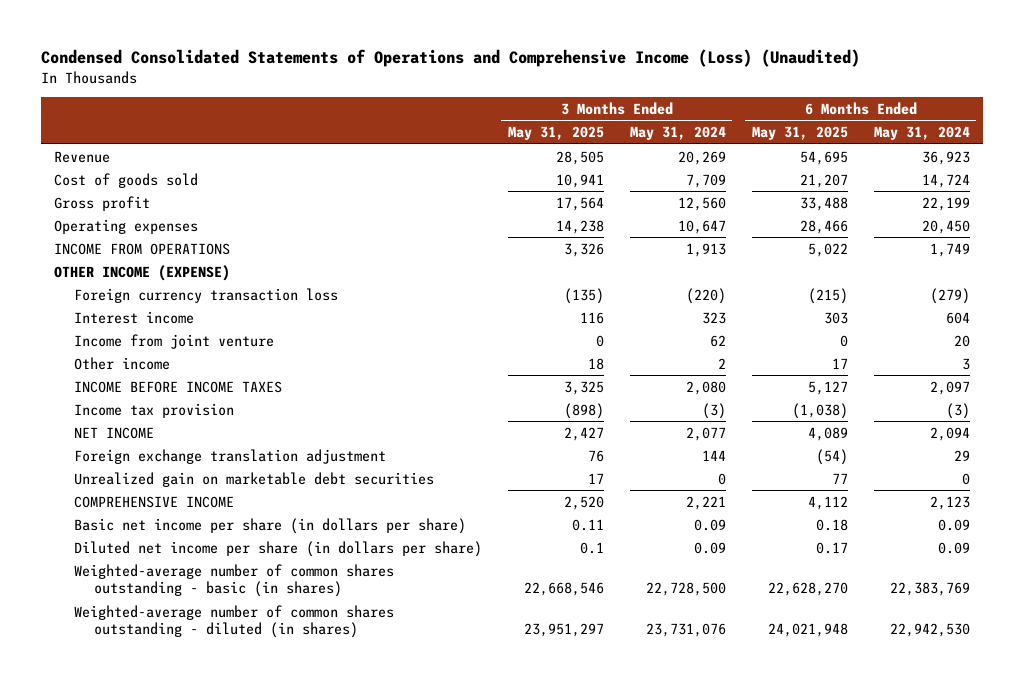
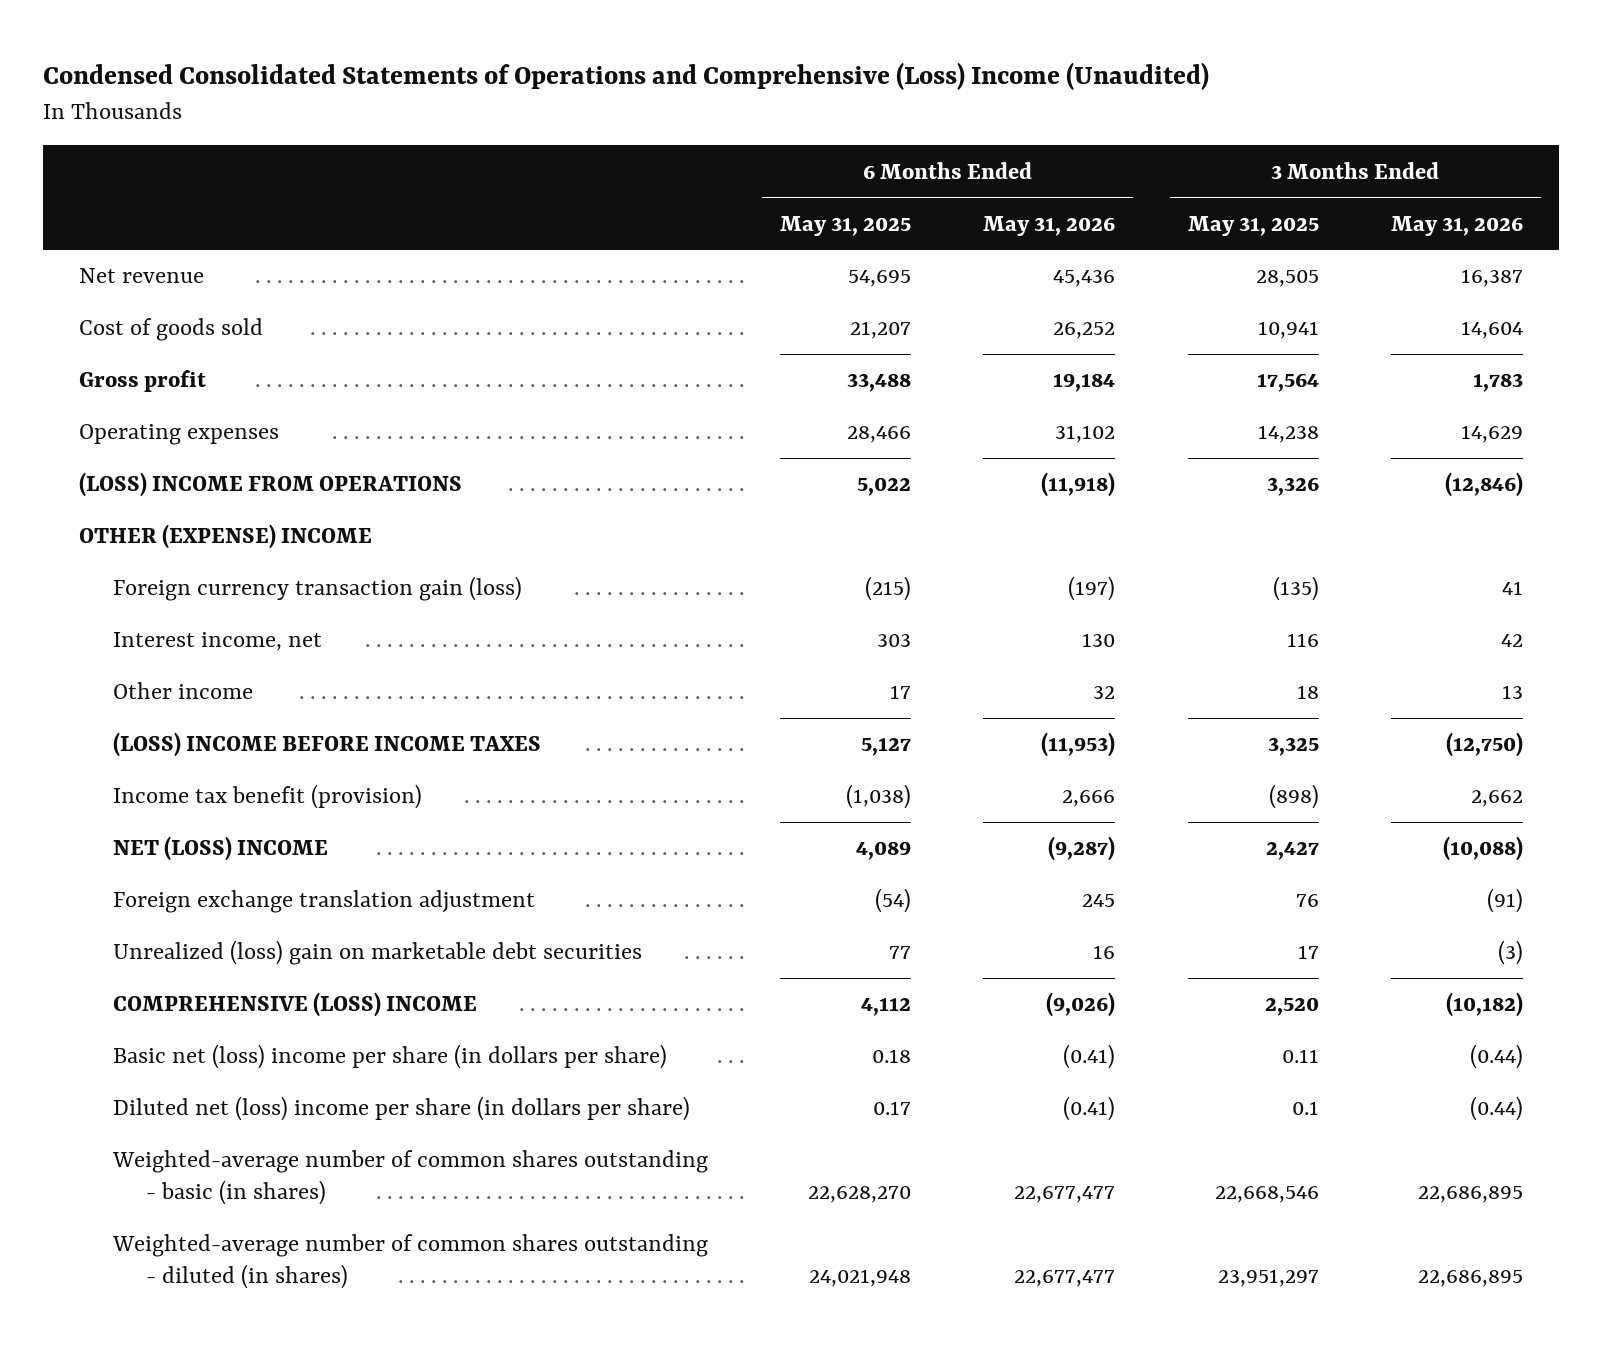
- Condensed Consolidated Statements of Operations and Comprehensive Income (Loss) (Unaudited)
+ Condensed Consolidated Statements of Operations and Comprehensive (Loss) Income (Unaudited)
- | 3 Months Ended May 31, 2025 | 3 Months Ended May 31, 2024 | 6 Months Ended May 31, 2025 | 6 Months Ended May 31, 2024
+ | 6 Months Ended May 31, 2025 | 6 Months Ended May 31, 2026 | 3 Months Ended May 31, 2025 | 3 Months Ended May 31, 2026
- Revenue | 28,505 | 20,269 | 54,695 | 36,923
+ Net revenue | 54,695 | 45,436 | 28,505 | 16,387
- INCOME FROM OPERATIONS | 3,326 | 1,913 | 5,022 | 1,749
- OTHER INCOME (EXPENSE)
- Foreign currency transaction loss | (135) | (220) | (215) | (279)
- Interest income | 116 | 323 | 303 | 604
- Income from joint venture | 0 | 62 | 0 | 20
+ (LOSS) INCOME FROM OPERATIONS | 5,022 | (11,918) | 3,326 | (12,846)
+ OTHER (EXPENSE) INCOME
+ Foreign currency transaction gain (loss) | (215) | (197) | (135) | 41
+ Interest income, net | 303 | 130 | 116 | 42
- INCOME BEFORE INCOME TAXES | 3,325 | 2,080 | 5,127 | 2,097
- Income tax provision | (898) | (3) | (1,038) | (3)
- NET INCOME | 2,427 | 2,077 | 4,089 | 2,094
+ (LOSS) INCOME BEFORE INCOME TAXES | 5,127 | (11,953) | 3,325 | (12,750)
+ Income tax benefit (provision) | (1,038) | 2,666 | (898) | 2,662
+ NET (LOSS) INCOME | 4,089 | (9,287) | 2,427 | (10,088)
- Unrealized gain on marketable debt securities | 17 | 0 | 77 | 0
- COMPREHENSIVE INCOME | 2,520 | 2,221 | 4,112 | 2,123
- Basic net income per share (in dollars per share) | 0.11 | 0.09 | 0.18 | 0.09
- Diluted net income per share (in dollars per share) | 0.1 | 0.09 | 0.17 | 0.09
+ Unrealized (loss) gain on marketable debt securities | 77 | 16 | 17 | (3)
+ COMPREHENSIVE (LOSS) INCOME | 4,112 | (9,026) | 2,520 | (10,182)
+ Basic net (loss) income per share (in dollars per share) | 0.18 | (0.41) | 0.11 | (0.44)
+ Diluted net (loss) income per share (in dollars per share) | 0.17 | (0.41) | 0.1 | (0.44)

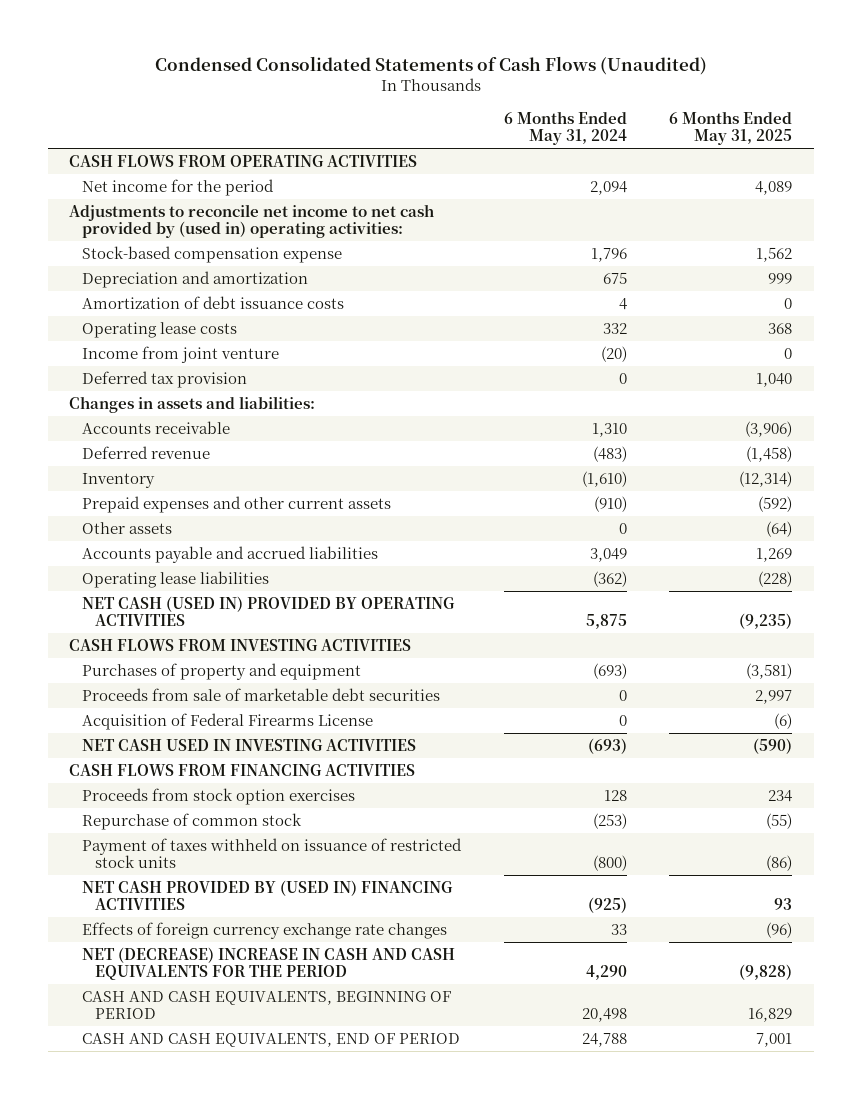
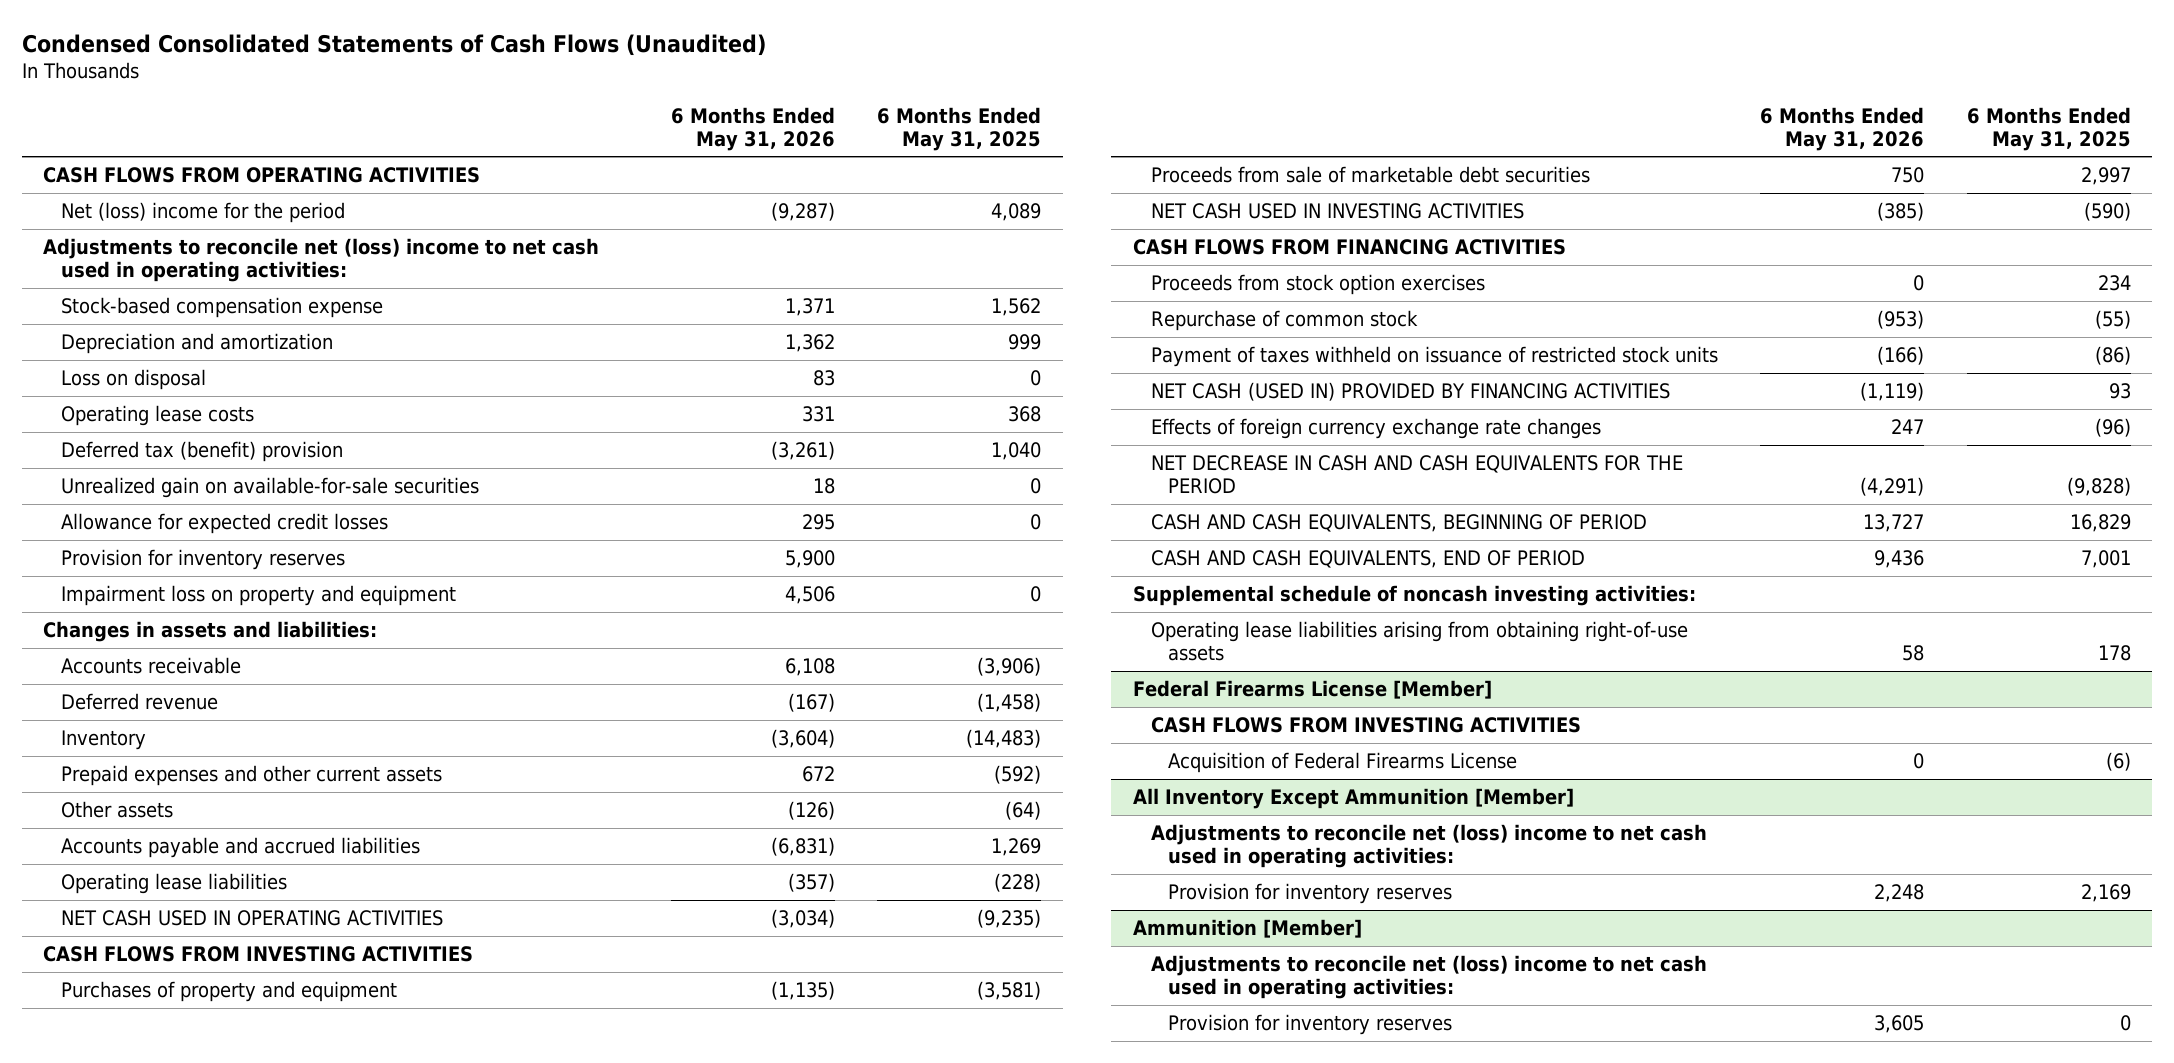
- | 6 Months Ended May 31, 2024 | 6 Months Ended May 31, 2025
+ | 6 Months Ended May 31, 2026 | 6 Months Ended May 31, 2025
- Net income for the period | 2,094 | 4,089
- Adjustments to reconcile net income to net cash provided by (used in) operating activities:
+ Net (loss) income for the period | (9,287) | 4,089
+ Adjustments to reconcile net (loss) income to net cash used in operating activities:
- Amortization of debt issuance costs | 4 | 0
+ Loss on disposal | 83 | 0
- Income from joint venture | (20) | 0
- Deferred tax provision | 0 | 1,040
+ Deferred tax (benefit) provision | (3,261) | 1,040
+ Unrealized gain on available-for-sale securities | 18 | 0
+ Allowance for expected credit losses | 295 | 0
+ Provision for inventory reserves | 5,900 |
+ Impairment loss on property and equipment | 4,506 | 0
- Inventory | (1,610) | (12,314)
+ Inventory | (3,604) | (14,483)
- NET CASH (USED IN) PROVIDED BY OPERATING ACTIVITIES | 5,875 | (9,235)
+ NET CASH USED IN OPERATING ACTIVITIES | (3,034) | (9,235)
- Acquisition of Federal Firearms License | 0 | (6)
- NET CASH PROVIDED BY (USED IN) FINANCING ACTIVITIES | (925) | 93
+ NET CASH (USED IN) PROVIDED BY FINANCING ACTIVITIES | (1,119) | 93
- NET (DECREASE) INCREASE IN CASH AND CASH EQUIVALENTS FOR THE PERIOD | 4,290 | (9,828)
+ NET DECREASE IN CASH AND CASH EQUIVALENTS FOR THE PERIOD | (4,291) | (9,828)
+ Supplemental schedule of noncash investing activities:
+ Operating lease liabilities arising from obtaining right-of-use assets | 58 | 178
+ Federal Firearms License [Member]
+ CASH FLOWS FROM INVESTING ACTIVITIES
+ Acquisition of Federal Firearms License | 0 | (6)
+ All Inventory Except Ammunition [Member]
+ Adjustments to reconcile net (loss) income to net cash used in operating activities:
+ Provision for inventory reserves | 2,248 | 2,169
+ Ammunition [Member]
+ Adjustments to reconcile net (loss) income to net cash used in operating activities:
+ Provision for inventory reserves | 3,605 | 0

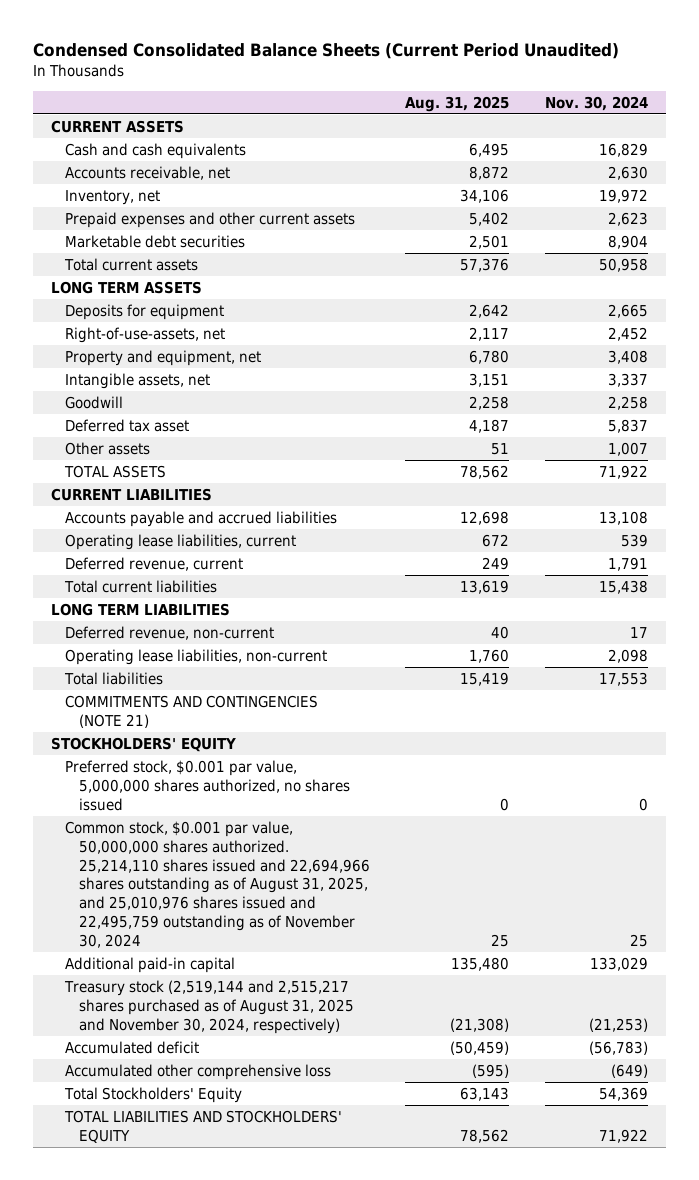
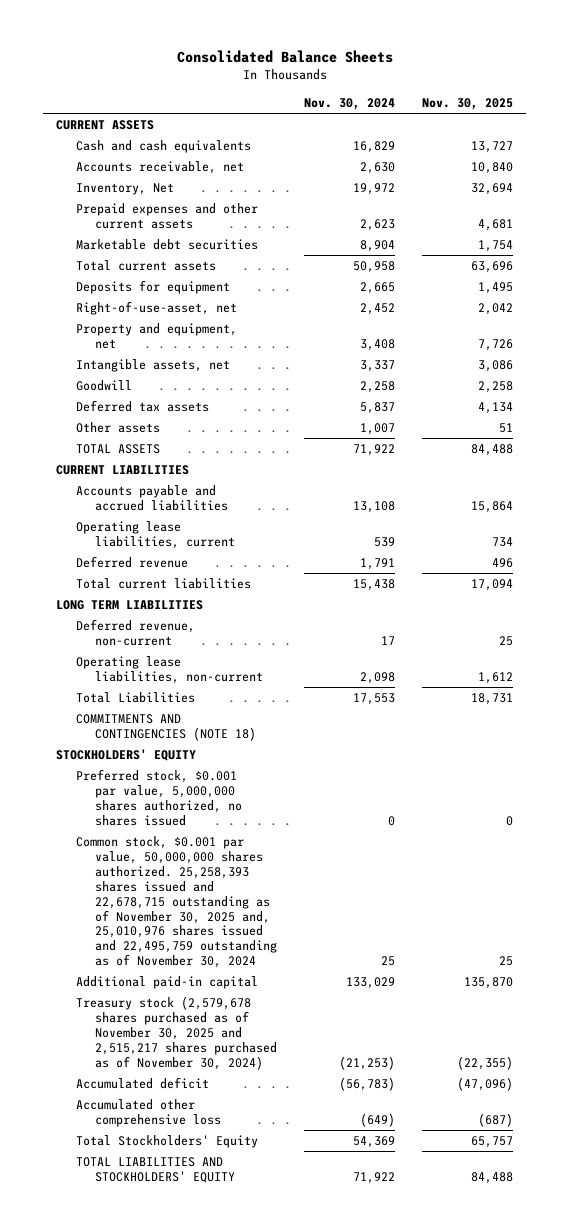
- Condensed Consolidated Balance Sheets (Current Period Unaudited)
+ Consolidated Balance Sheets
- | Aug. 31, 2025 | Nov. 30, 2024
+ | Nov. 30, 2024 | Nov. 30, 2025
- Inventory, net | 34,106 | 19,972
+ Inventory, Net | 19,972 | 32,694
- LONG TERM ASSETS
- Right-of-use-assets, net | 2,117 | 2,452
+ Right-of-use-asset, net | 2,452 | 2,042
- Deferred tax asset | 4,187 | 5,837
+ Deferred tax assets | 5,837 | 4,134
- Deferred revenue, current | 249 | 1,791
+ Deferred revenue | 1,791 | 496
- Total liabilities | 15,419 | 17,553
- COMMITMENTS AND CONTINGENCIES (NOTE 21)
+ Total Liabilities | 17,553 | 18,731
+ COMMITMENTS AND CONTINGENCIES (NOTE 18)
- Common stock, $0.001 par value, 50,000,000 shares authorized. 25,214,110 shares issued and 22,694,966 shares outstanding as of August 31, 2025, and 25,010,976 shares issued and 22,495,759 outstanding as of November 30, 2024 | 25 | 25
+ Common stock, $0.001 par value, 50,000,000 shares authorized. 25,258,393 shares issued and 22,678,715 outstanding as of November 30, 2025 and, 25,010,976 shares issued and 22,495,759 outstanding as of November 30, 2024 | 25 | 25
- Treasury stock (2,519,144 and 2,515,217 shares purchased as of August 31, 2025 and November 30, 2024, respectively) | (21,308) | (21,253)
+ Treasury stock (2,579,678 shares purchased as of November 30, 2025 and 2,515,217 shares purchased as of November 30, 2024) | (21,253) | (22,355)

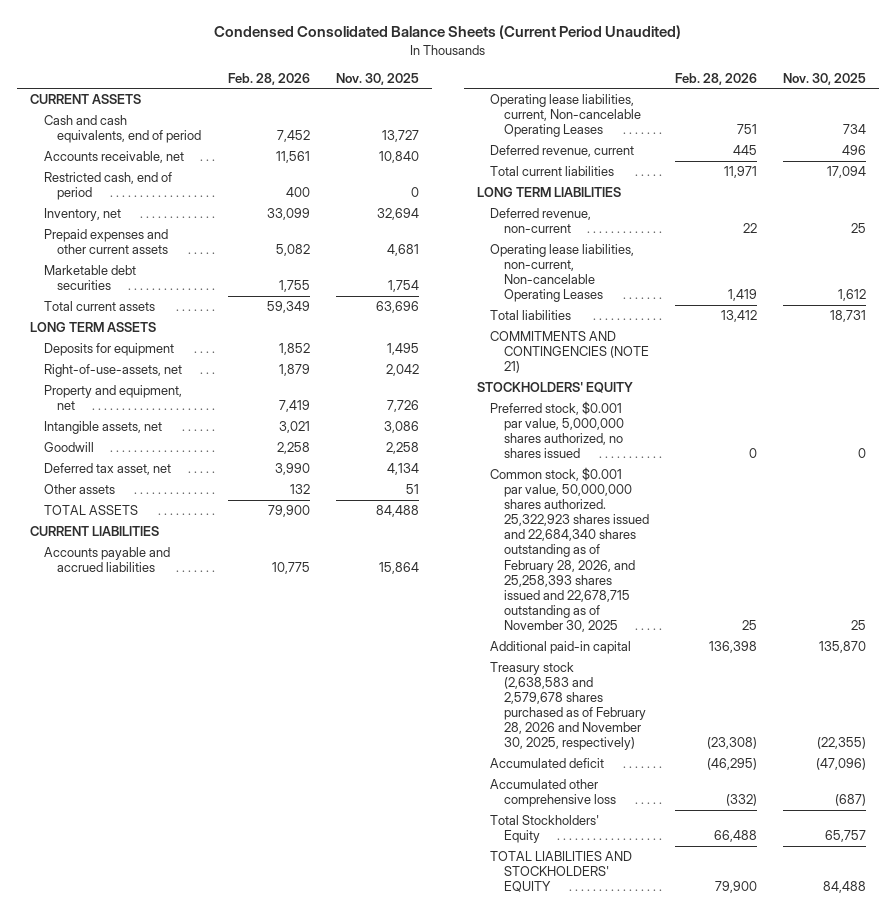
- Consolidated Balance Sheets
+ Condensed Consolidated Balance Sheets (Current Period Unaudited)
- | Nov. 30, 2024 | Nov. 30, 2025
+ | Feb. 28, 2026 | Nov. 30, 2025
- Cash and cash equivalents | 16,829 | 13,727
+ Cash and cash equivalents, end of period | 7,452 | 13,727
- Inventory, Net | 19,972 | 32,694
+ Restricted cash, end of period | 400 | 0
+ Inventory, net | 33,099 | 32,694
+ LONG TERM ASSETS
- Right-of-use-asset, net | 2,452 | 2,042
+ Right-of-use-assets, net | 1,879 | 2,042
- Deferred tax assets | 5,837 | 4,134
+ Deferred tax asset, net | 3,990 | 4,134
- Operating lease liabilities, current | 539 | 734
- Deferred revenue | 1,791 | 496
+ Operating lease liabilities, current, Non-cancelable Operating Leases | 751 | 734
+ Deferred revenue, current | 445 | 496
- Operating lease liabilities, non-current | 2,098 | 1,612
- Total Liabilities | 17,553 | 18,731
- COMMITMENTS AND CONTINGENCIES (NOTE 18)
+ Operating lease liabilities, non-current, Non-cancelable Operating Leases | 1,419 | 1,612
+ Total liabilities | 13,412 | 18,731
+ COMMITMENTS AND CONTINGENCIES (NOTE 21)
- Common stock, $0.001 par value, 50,000,000 shares authorized. 25,258,393 shares issued and 22,678,715 outstanding as of November 30, 2025 and, 25,010,976 shares issued and 22,495,759 outstanding as of November 30, 2024 | 25 | 25
+ Common stock, $0.001 par value, 50,000,000 shares authorized. 25,322,923 shares issued and 22,684,340 shares outstanding as of February 28, 2026, and 25,258,393 shares issued and 22,678,715 outstanding as of November 30, 2025 | 25 | 25
- Treasury stock (2,579,678 shares purchased as of November 30, 2025 and 2,515,217 shares purchased as of November 30, 2024) | (21,253) | (22,355)
+ Treasury stock (2,638,583 and 2,579,678 shares purchased as of February 28, 2026 and November 30, 2025, respectively) | (23,308) | (22,355)

